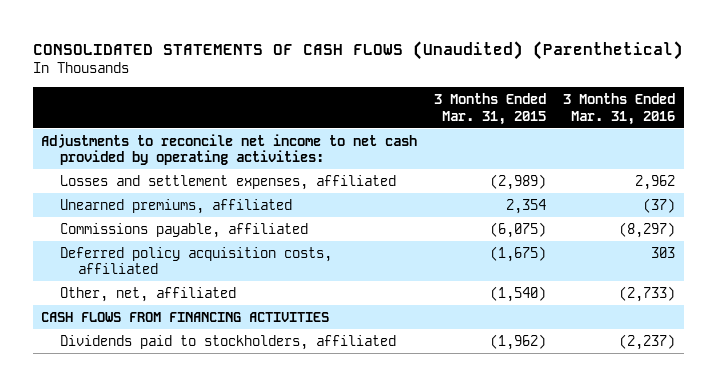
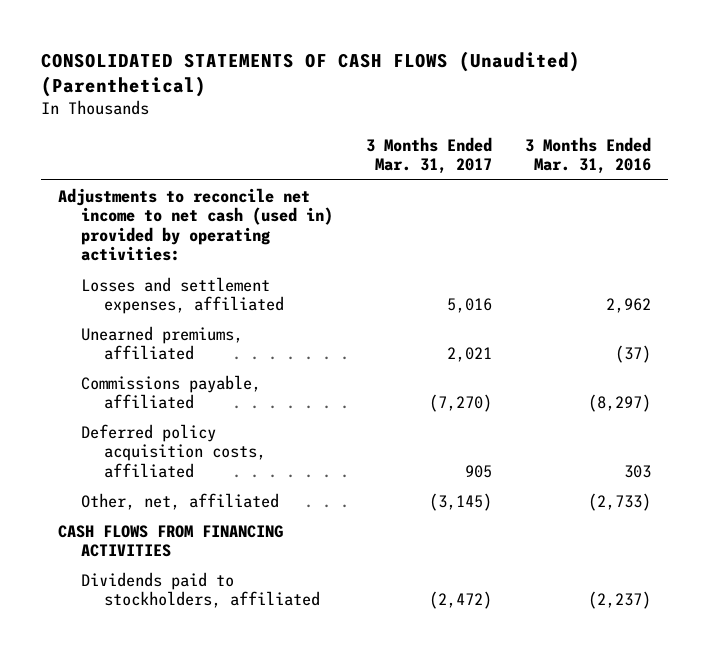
- | 3 Months Ended Mar. 31, 2015 | 3 Months Ended Mar. 31, 2016
+ | 3 Months Ended Mar. 31, 2017 | 3 Months Ended Mar. 31, 2016
- Adjustments to reconcile net income to net cash provided by operating activities:
+ Adjustments to reconcile net income to net cash (used in) provided by operating activities:

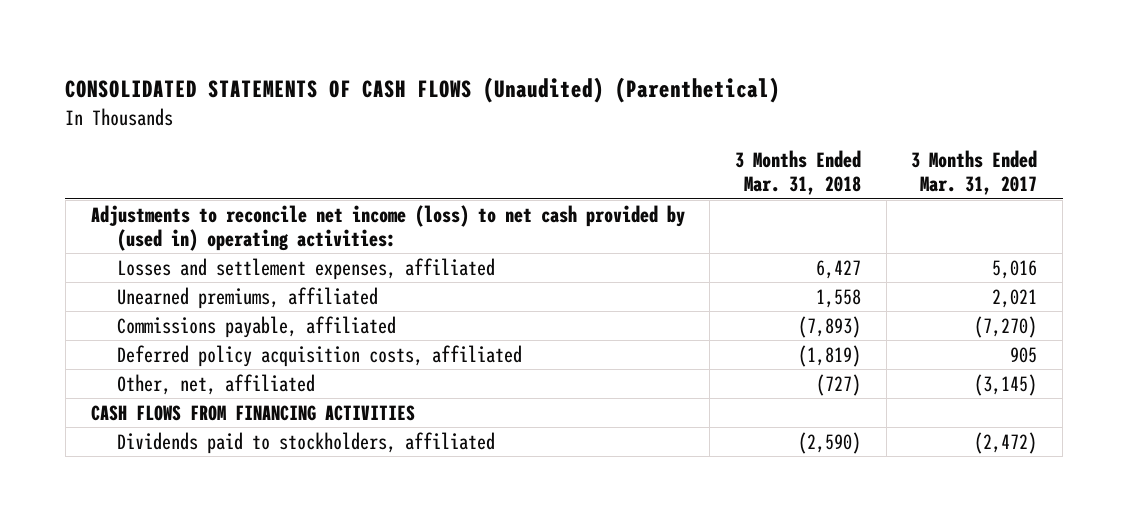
- | 3 Months Ended Mar. 31, 2017 | 3 Months Ended Mar. 31, 2016
+ | 3 Months Ended Mar. 31, 2018 | 3 Months Ended Mar. 31, 2017
- Adjustments to reconcile net income to net cash (used in) provided by operating activities:
+ Adjustments to reconcile net income (loss) to net cash provided by (used in) operating activities:

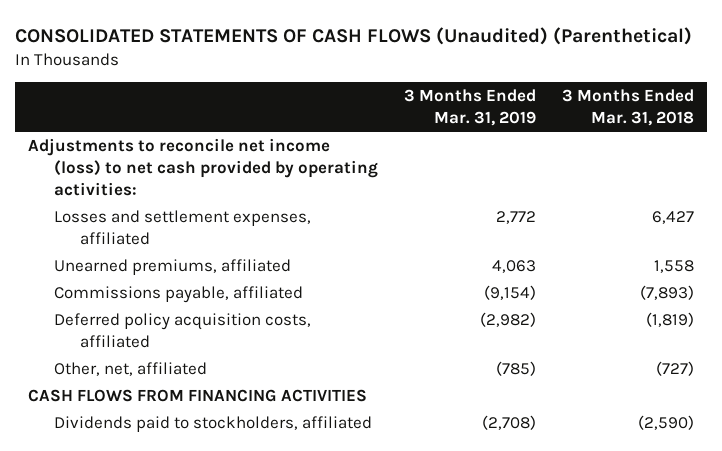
- | 3 Months Ended Mar. 31, 2018 | 3 Months Ended Mar. 31, 2017
+ | 3 Months Ended Mar. 31, 2019 | 3 Months Ended Mar. 31, 2018
- Adjustments to reconcile net income (loss) to net cash provided by (used in) operating activities:
+ Adjustments to reconcile net income (loss) to net cash provided by operating activities:

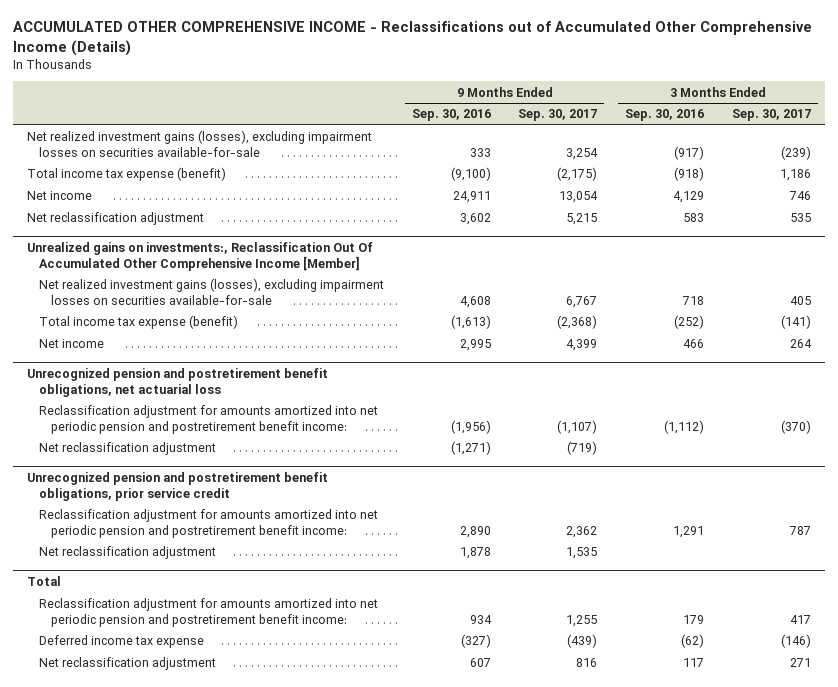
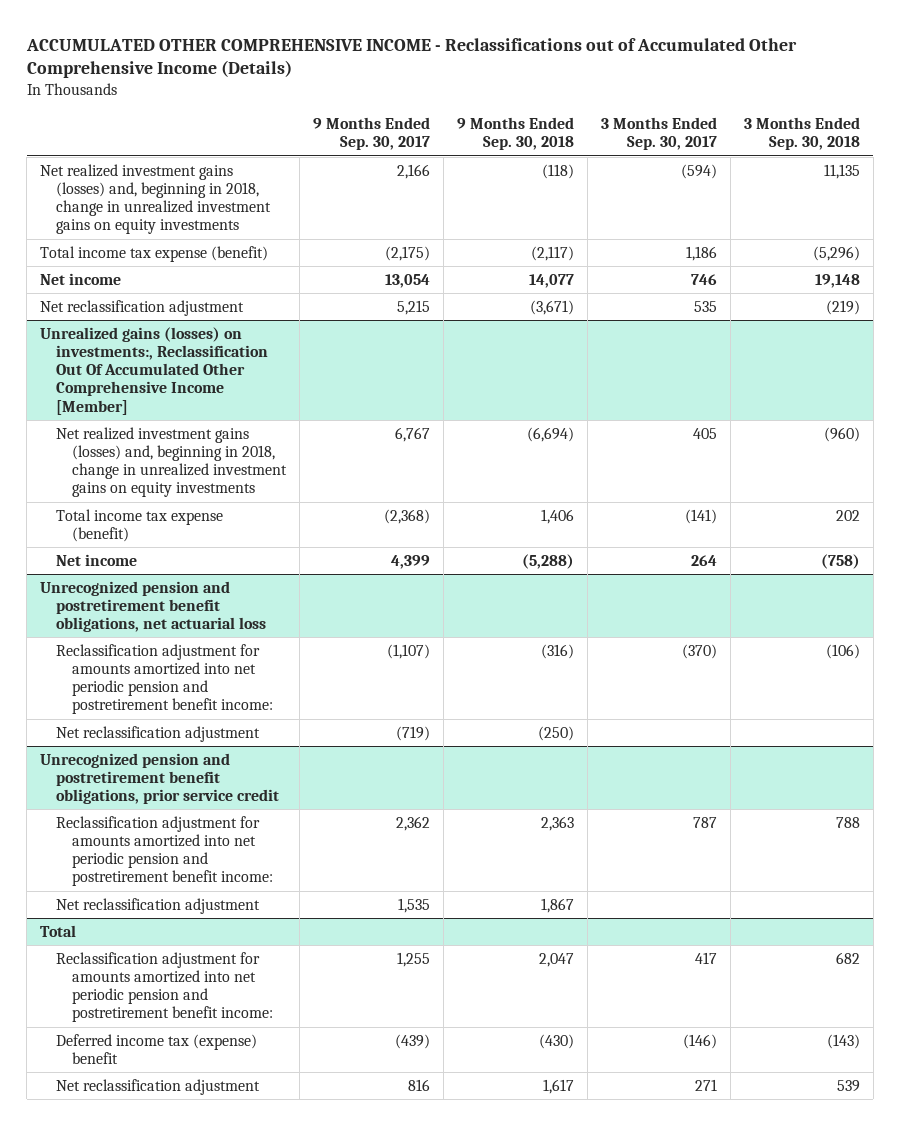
- | 9 Months Ended Sep. 30, 2016 | 9 Months Ended Sep. 30, 2017 | 3 Months Ended Sep. 30, 2016 | 3 Months Ended Sep. 30, 2017
+ | 9 Months Ended Sep. 30, 2017 | 9 Months Ended Sep. 30, 2018 | 3 Months Ended Sep. 30, 2017 | 3 Months Ended Sep. 30, 2018
- Net realized investment gains (losses), excluding impairment losses on securities available-for-sale | 333 | 3,254 | (917) | (239)
+ Net realized investment gains (losses) and, beginning in 2018, change in unrealized investment gains on equity investments | 2,166 | (118) | (594) | 11,135
- Unrealized gains on investments:, Reclassification Out Of Accumulated Other Comprehensive Income [Member]
- Net realized investment gains (losses), excluding impairment losses on securities available-for-sale | 4,608 | 6,767 | 718 | 405
+ Unrealized gains (losses) on investments:, Reclassification Out Of Accumulated Other Comprehensive Income [Member]
+ Net realized investment gains (losses) and, beginning in 2018, change in unrealized investment gains on equity investments | 6,767 | (6,694) | 405 | (960)
@ Total
- Deferred income tax expense | (327) | (439) | (62) | (146)
+ Deferred income tax (expense) benefit | (439) | (430) | (146) | (143)

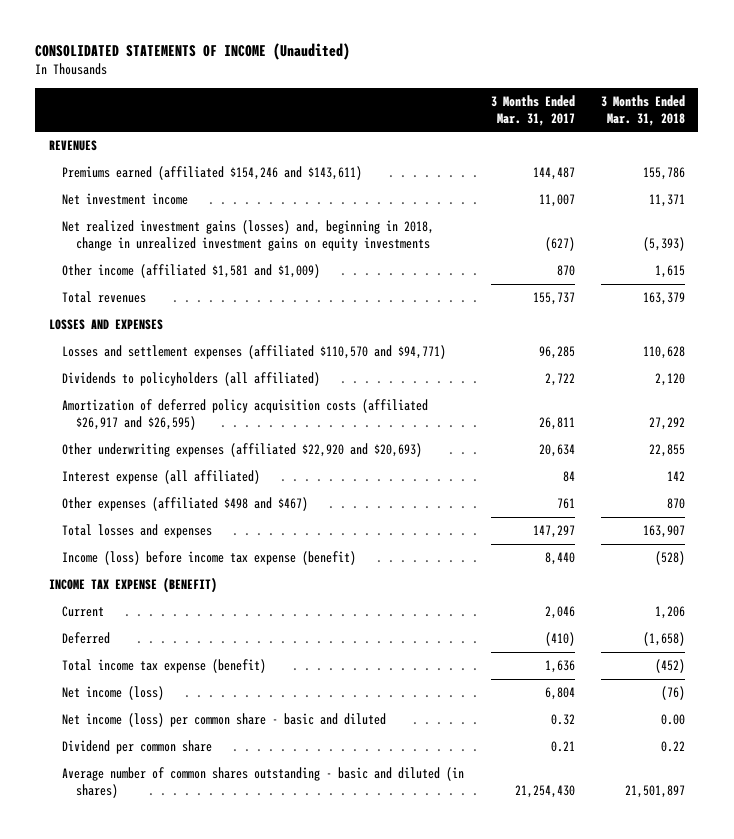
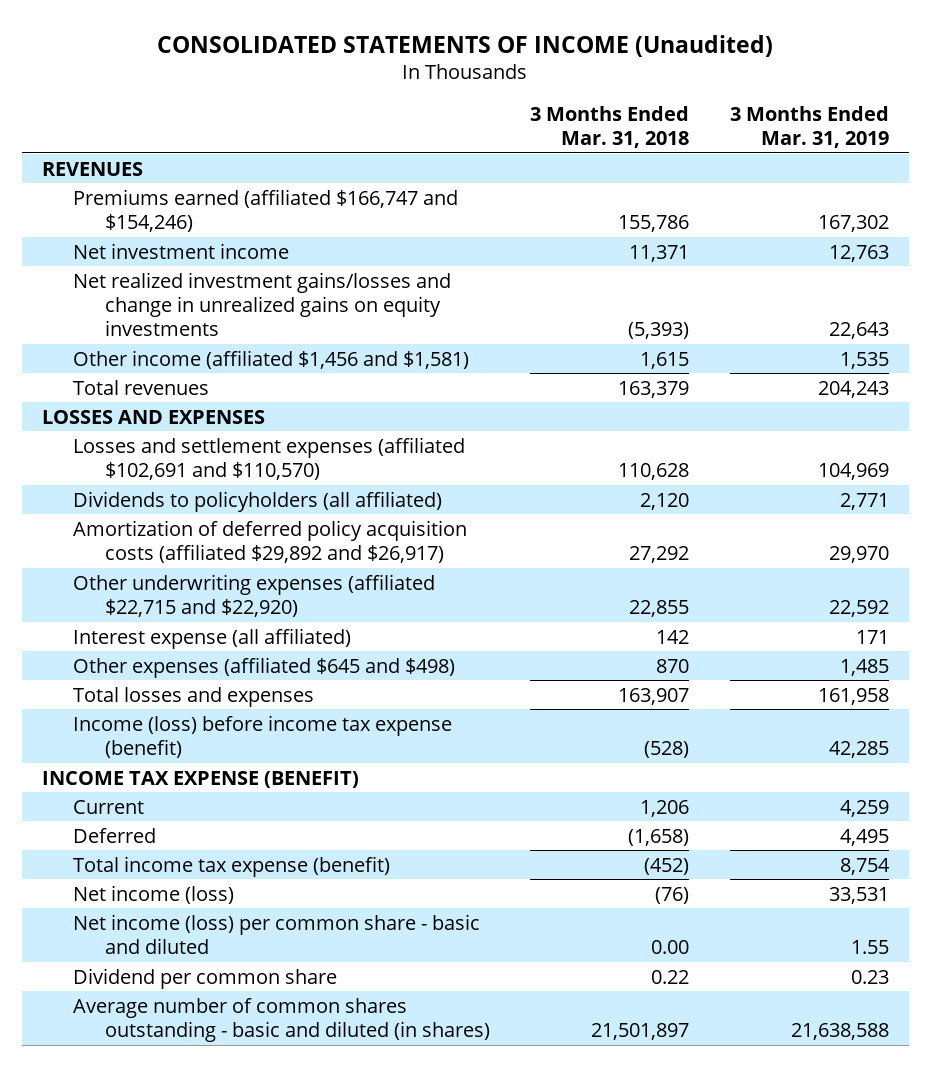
- | 3 Months Ended Mar. 31, 2017 | 3 Months Ended Mar. 31, 2018
+ | 3 Months Ended Mar. 31, 2018 | 3 Months Ended Mar. 31, 2019
- Premiums earned (affiliated $154,246 and $143,611) | 144,487 | 155,786
+ Premiums earned (affiliated $166,747 and $154,246) | 155,786 | 167,302
- Net realized investment gains (losses) and, beginning in 2018, change in unrealized investment gains on equity investments | (627) | (5,393)
- Other income (affiliated $1,581 and $1,009) | 870 | 1,615
+ Net realized investment gains/losses and change in unrealized gains on equity investments | (5,393) | 22,643
+ Other income (affiliated $1,456 and $1,581) | 1,615 | 1,535
- Losses and settlement expenses (affiliated $110,570 and $94,771) | 96,285 | 110,628
+ Losses and settlement expenses (affiliated $102,691 and $110,570) | 110,628 | 104,969
- Amortization of deferred policy acquisition costs (affiliated $26,917 and $26,595) | 26,811 | 27,292
- Other underwriting expenses (affiliated $22,920 and $20,693) | 20,634 | 22,855
+ Amortization of deferred policy acquisition costs (affiliated $29,892 and $26,917) | 27,292 | 29,970
+ Other underwriting expenses (affiliated $22,715 and $22,920) | 22,855 | 22,592
- Other expenses (affiliated $498 and $467) | 761 | 870
+ Other expenses (affiliated $645 and $498) | 870 | 1,485

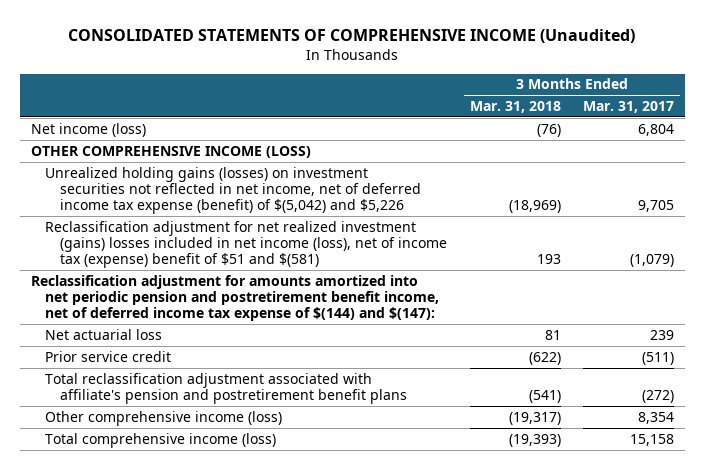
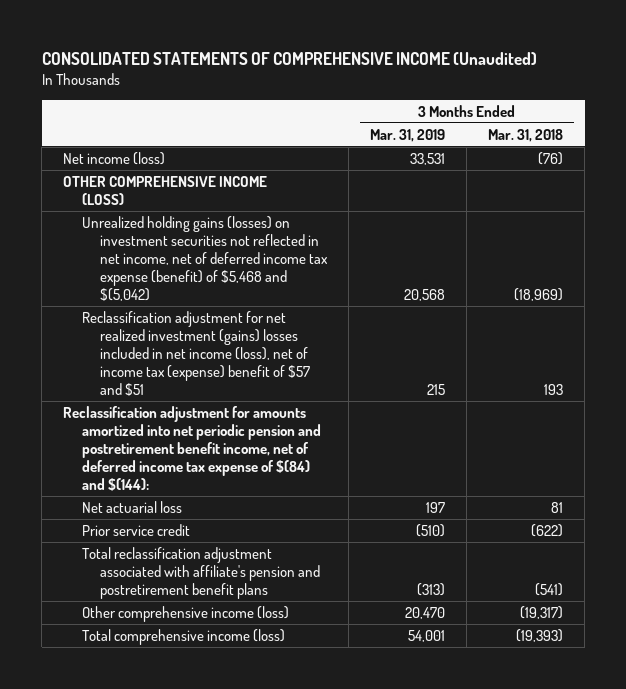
- | 3 Months Ended Mar. 31, 2018 | 3 Months Ended Mar. 31, 2017
+ | 3 Months Ended Mar. 31, 2019 | 3 Months Ended Mar. 31, 2018
- Unrealized holding gains (losses) on investment securities not reflected in net income, net of deferred income tax expense (benefit) of $(5,042) and $5,226 | (18,969) | 9,705
- Reclassification adjustment for net realized investment (gains) losses included in net income (loss), net of income tax (expense) benefit of $51 and $(581) | 193 | (1,079)
- Reclassification adjustment for amounts amortized into net periodic pension and postretirement benefit income, net of deferred income tax expense of $(144) and $(147):
+ Unrealized holding gains (losses) on investment securities not reflected in net income, net of deferred income tax expense (benefit) of $5,468 and $(5,042) | 20,568 | (18,969)
+ Reclassification adjustment for net realized investment (gains) losses included in net income (loss), net of income tax (expense) benefit of $57 and $51 | 215 | 193
+ Reclassification adjustment for amounts amortized into net periodic pension and postretirement benefit income, net of deferred income tax expense of $(84) and $(144):

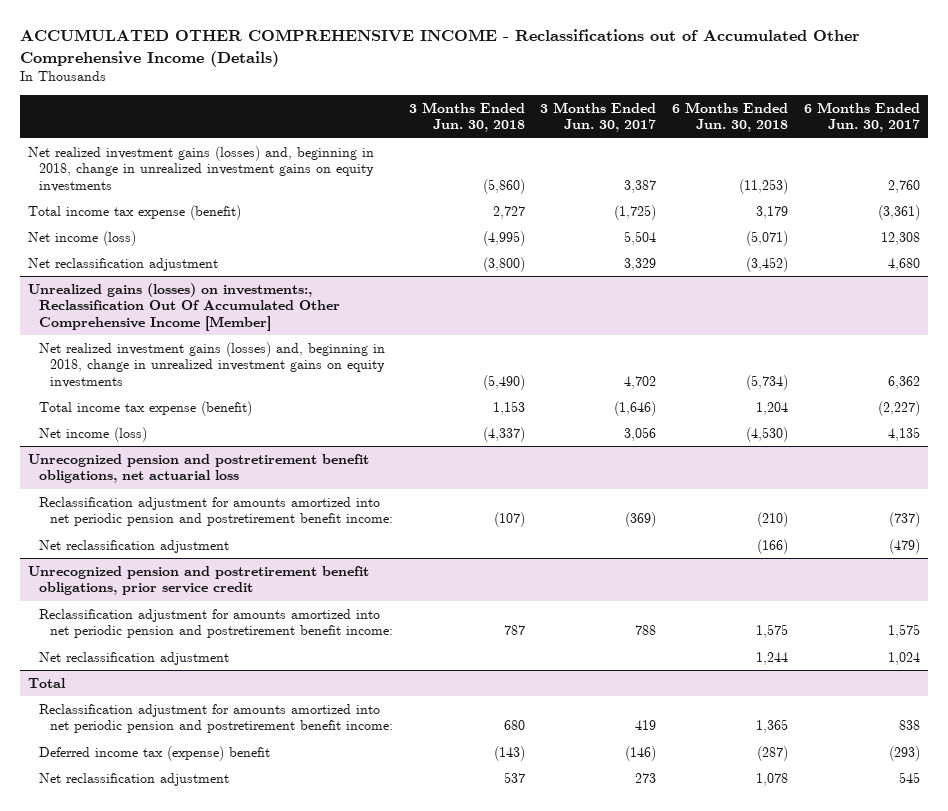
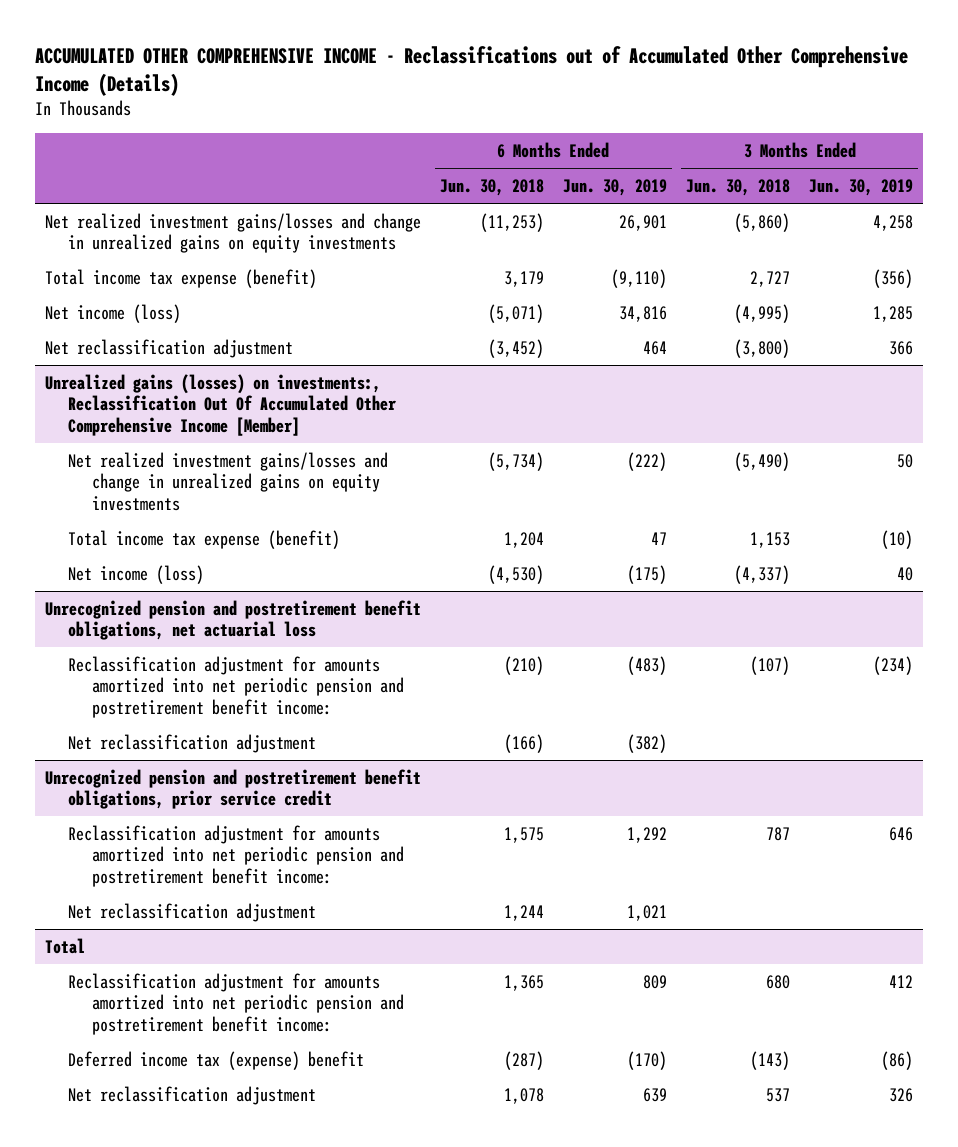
- | 3 Months Ended Jun. 30, 2018 | 3 Months Ended Jun. 30, 2017 | 6 Months Ended Jun. 30, 2018 | 6 Months Ended Jun. 30, 2017
+ | 6 Months Ended Jun. 30, 2018 | 6 Months Ended Jun. 30, 2019 | 3 Months Ended Jun. 30, 2018 | 3 Months Ended Jun. 30, 2019
- Net realized investment gains (losses) and, beginning in 2018, change in unrealized investment gains on equity investments | (5,860) | 3,387 | (11,253) | 2,760
+ Net realized investment gains/losses and change in unrealized gains on equity investments | (11,253) | 26,901 | (5,860) | 4,258
@ Unrealized gains (losses) on investments:, Reclassification Out Of Accumulated Other Comprehensive Income [Member]
- Net realized investment gains (losses) and, beginning in 2018, change in unrealized investment gains on equity investments | (5,490) | 4,702 | (5,734) | 6,362
+ Net realized investment gains/losses and change in unrealized gains on equity investments | (5,734) | (222) | (5,490) | 50

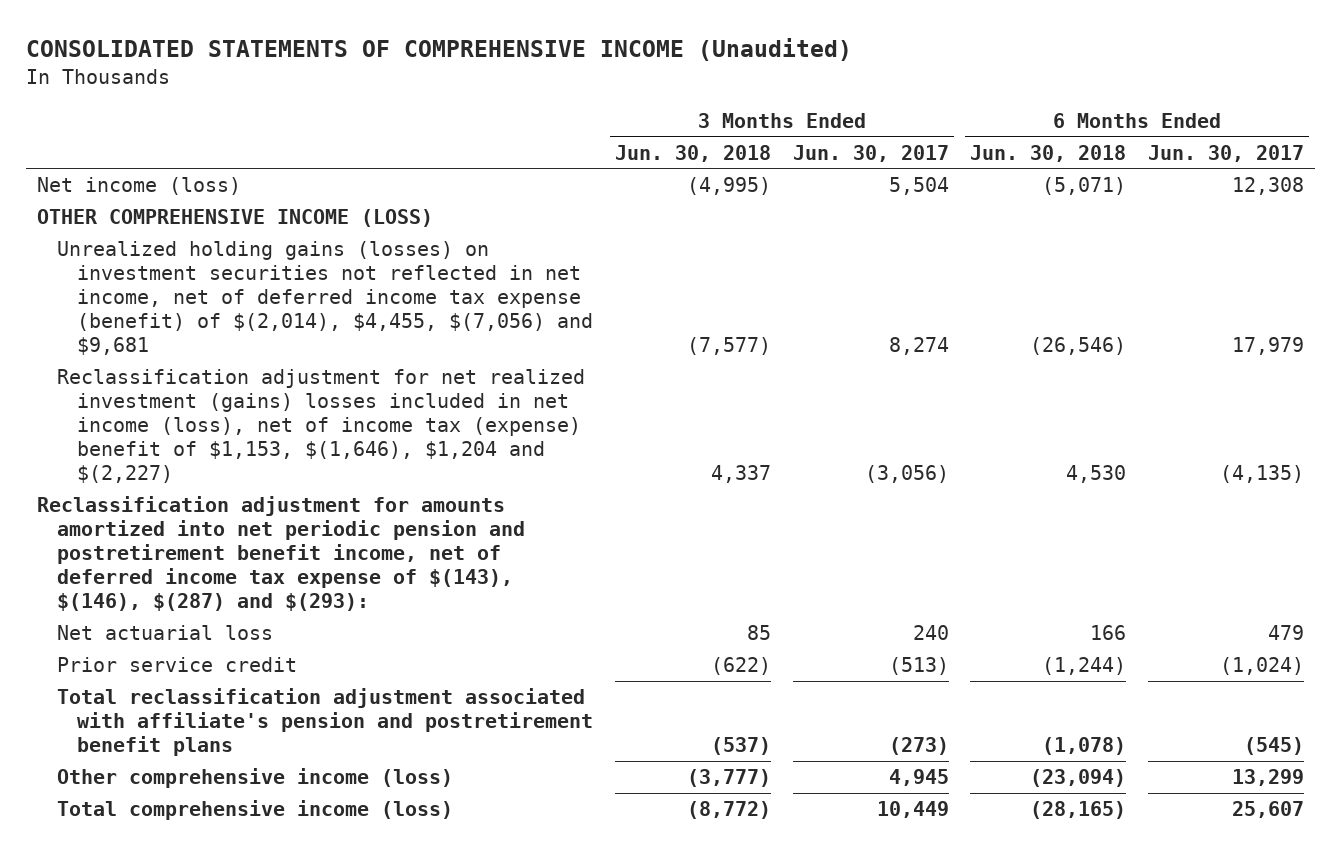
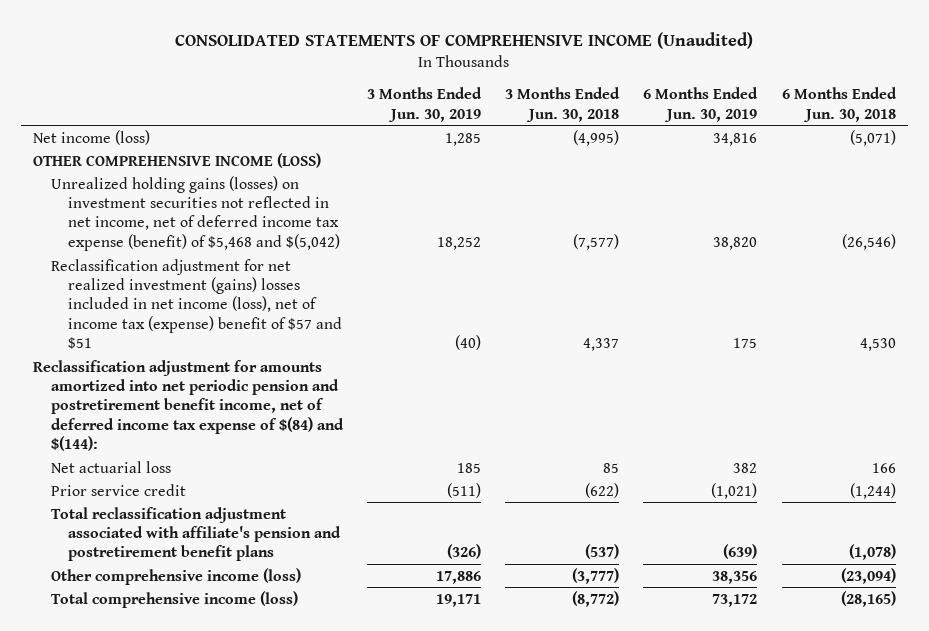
- | 3 Months Ended Jun. 30, 2018 | 3 Months Ended Jun. 30, 2017 | 6 Months Ended Jun. 30, 2018 | 6 Months Ended Jun. 30, 2017
+ | 3 Months Ended Jun. 30, 2019 | 3 Months Ended Jun. 30, 2018 | 6 Months Ended Jun. 30, 2019 | 6 Months Ended Jun. 30, 2018
- Unrealized holding gains (losses) on investment securities not reflected in net income, net of deferred income tax expense (benefit) of $(2,014), $4,455, $(7,056) and $9,681 | (7,577) | 8,274 | (26,546) | 17,979
- Reclassification adjustment for net realized investment (gains) losses included in net income (loss), net of income tax (expense) benefit of $1,153, $(1,646), $1,204 and $(2,227) | 4,337 | (3,056) | 4,530 | (4,135)
- Reclassification adjustment for amounts amortized into net periodic pension and postretirement benefit income, net of deferred income tax expense of $(143), $(146), $(287) and $(293):
+ Unrealized holding gains (losses) on investment securities not reflected in net income, net of deferred income tax expense (benefit) of $5,468 and $(5,042) | 18,252 | (7,577) | 38,820 | (26,546)
+ Reclassification adjustment for net realized investment (gains) losses included in net income (loss), net of income tax (expense) benefit of $57 and $51 | (40) | 4,337 | 175 | 4,530
+ Reclassification adjustment for amounts amortized into net periodic pension and postretirement benefit income, net of deferred income tax expense of $(84) and $(144):

